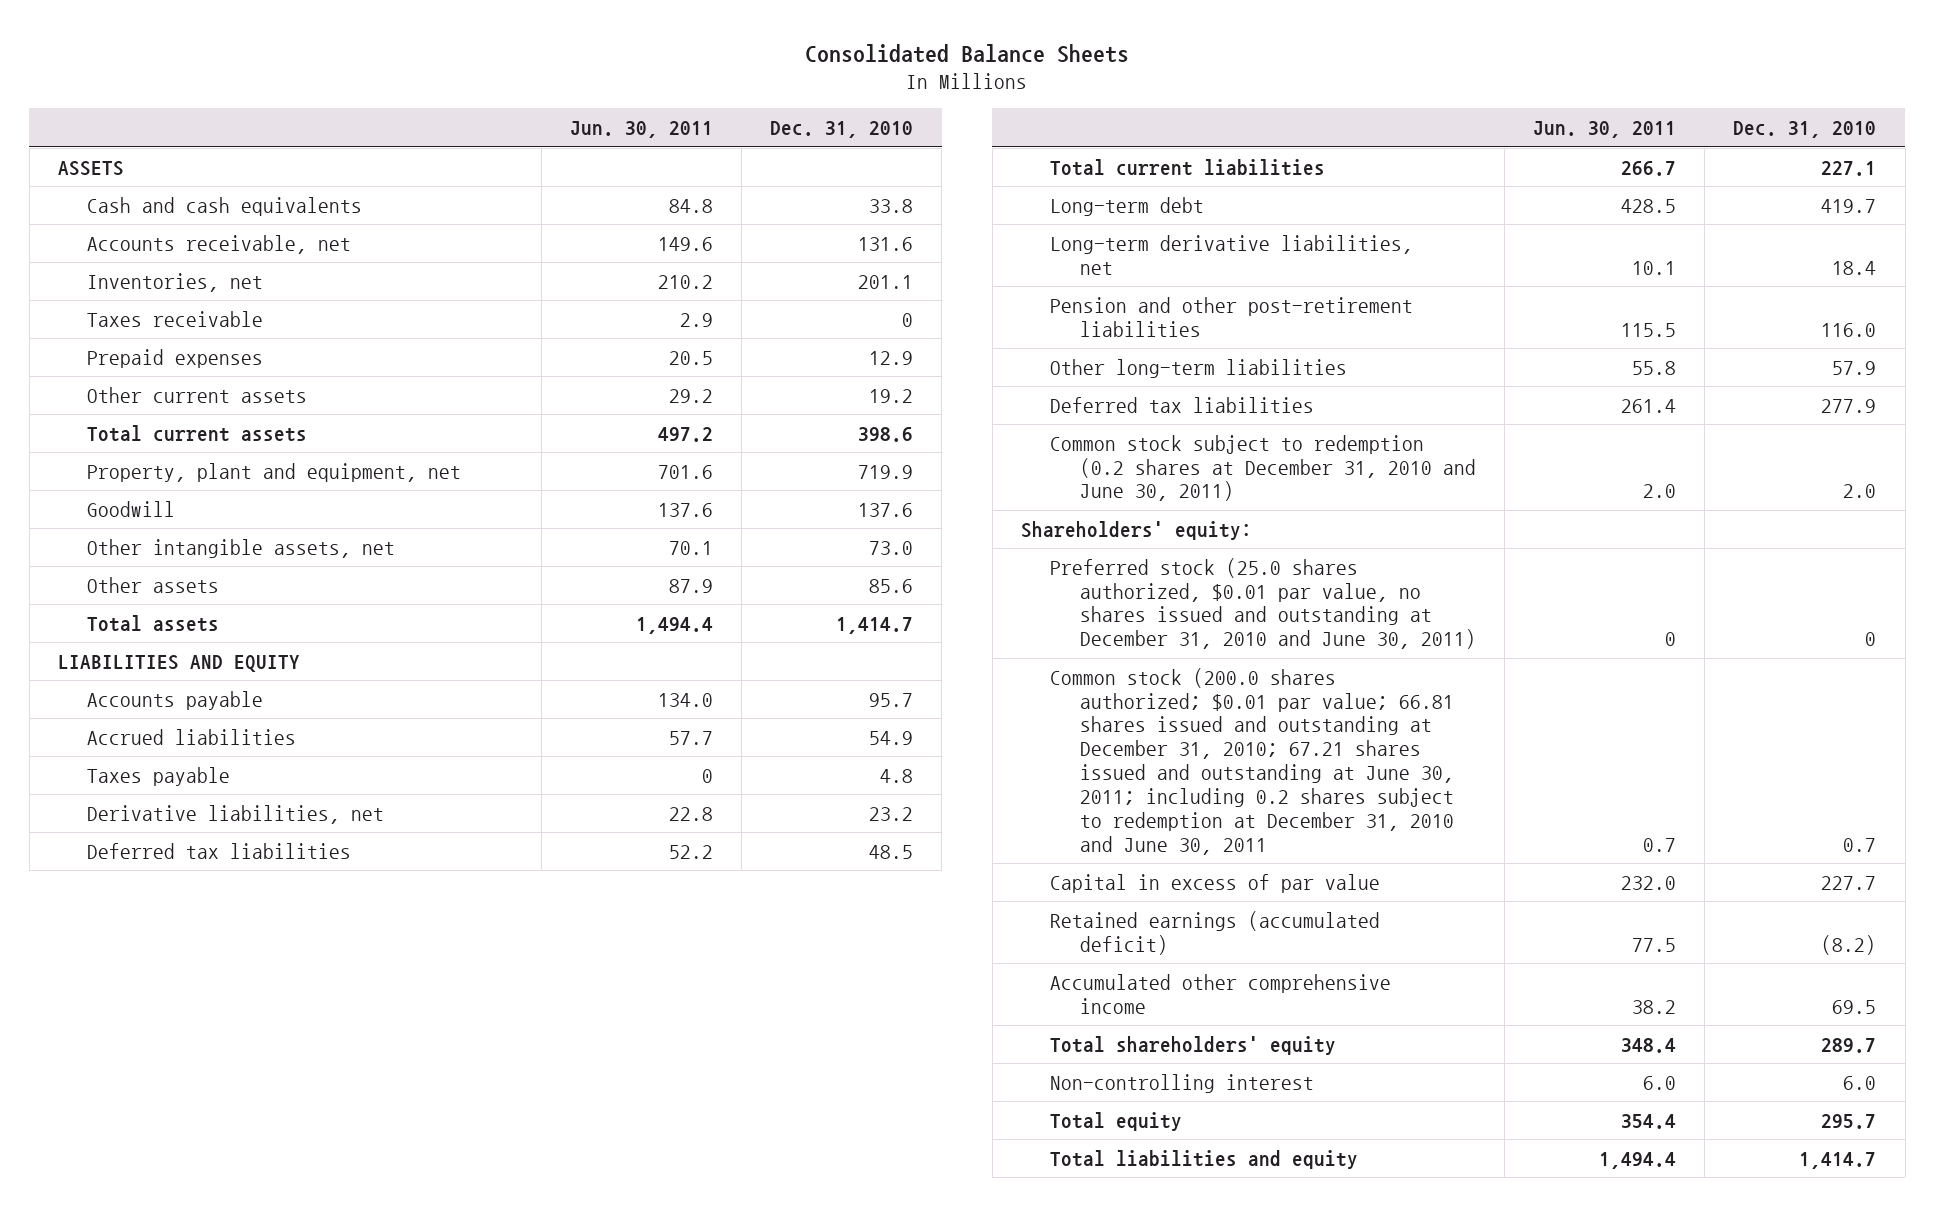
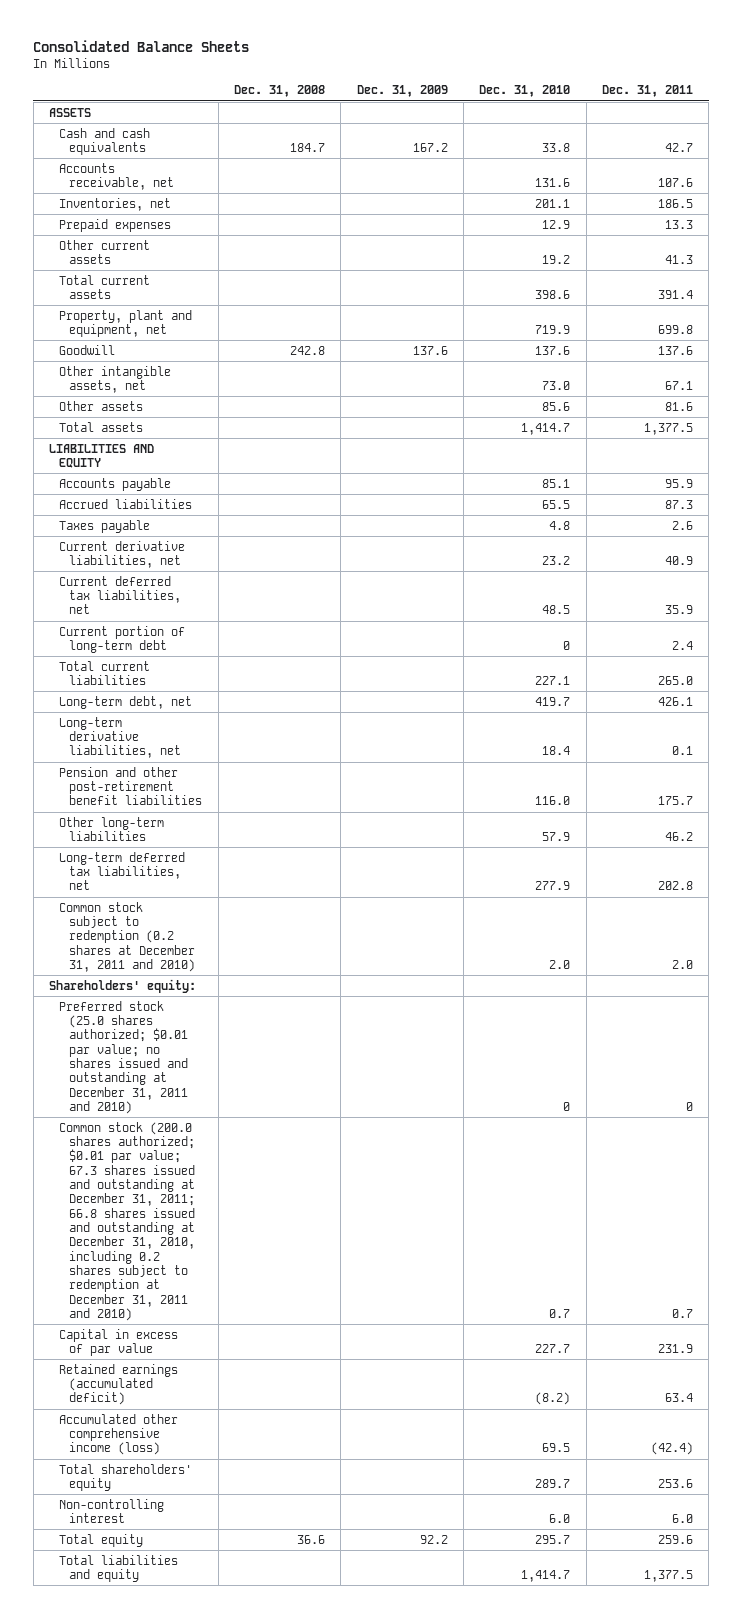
- | Jun. 30, 2011 | Dec. 31, 2010
+ | Dec. 31, 2008 | Dec. 31, 2009 | Dec. 31, 2010 | Dec. 31, 2011
- Taxes receivable | 2.9 | 0
- Accounts payable | 134.0 | 95.7
- Accrued liabilities | 57.7 | 54.9
+ Accounts payable | | | 85.1 | 95.9
+ Accrued liabilities | | | 65.5 | 87.3
- Derivative liabilities, net | 22.8 | 23.2
- Deferred tax liabilities | 52.2 | 48.5
+ Current derivative liabilities, net | | | 23.2 | 40.9
+ Current deferred tax liabilities, net | | | 48.5 | 35.9
+ Current portion of long-term debt | | | 0 | 2.4
- Long-term debt | 428.5 | 419.7
+ Long-term debt, net | | | 419.7 | 426.1
- Pension and other post-retirement liabilities | 115.5 | 116.0
+ Pension and other post-retirement benefit liabilities | | | 116.0 | 175.7
- Deferred tax liabilities | 261.4 | 277.9
- Common stock subject to redemption (0.2 shares at December 31, 2010 and June 30, 2011) | 2.0 | 2.0
+ Long-term deferred tax liabilities, net | | | 277.9 | 202.8
+ Common stock subject to redemption (0.2 shares at December 31, 2011 and 2010) | | | 2.0 | 2.0
- Preferred stock (25.0 shares authorized, $0.01 par value, no shares issued and outstanding at December 31, 2010 and June 30, 2011) | 0 | 0
- Common stock (200.0 shares authorized; $0.01 par value; 66.81 shares issued and outstanding at December 31, 2010; 67.21 shares issued and outstanding at June 30, 2011; including 0.2 shares subject to redemption at December 31, 2010 and June 30, 2011 | 0.7 | 0.7
+ Preferred stock (25.0 shares authorized; $0.01 par value; no shares issued and outstanding at December 31, 2011 and 2010) | | | 0 | 0
+ Common stock (200.0 shares authorized; $0.01 par value; 67.3 shares issued and outstanding at December 31, 2011; 66.8 shares issued and outstanding at December 31, 2010, including 0.2 shares subject to redemption at December 31, 2011 and 2010) | | | 0.7 | 0.7
- Accumulated other comprehensive income | 38.2 | 69.5
+ Accumulated other comprehensive income (loss) | | | 69.5 | (42.4)

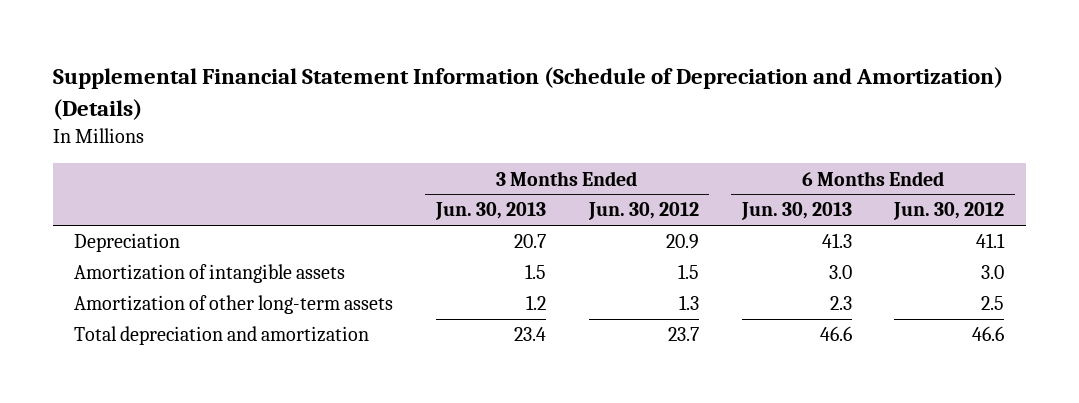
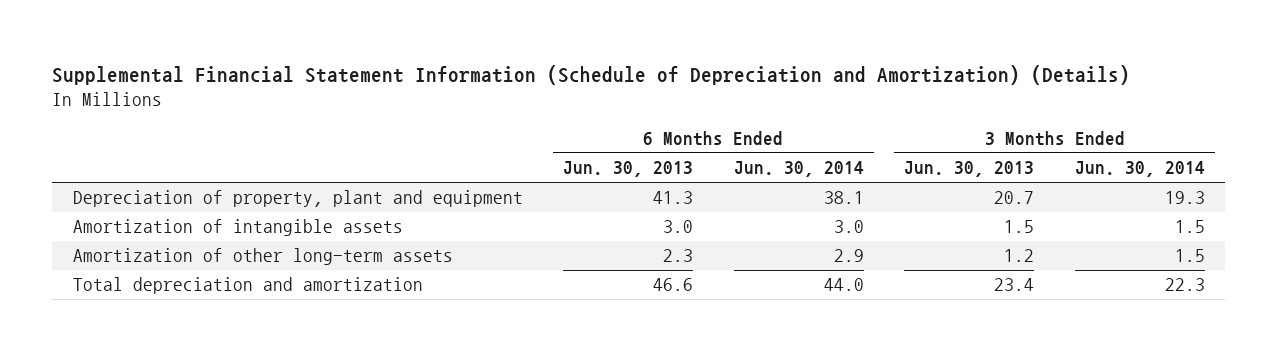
- | 3 Months Ended Jun. 30, 2013 | 3 Months Ended Jun. 30, 2012 | 6 Months Ended Jun. 30, 2013 | 6 Months Ended Jun. 30, 2012
+ | 6 Months Ended Jun. 30, 2013 | 6 Months Ended Jun. 30, 2014 | 3 Months Ended Jun. 30, 2013 | 3 Months Ended Jun. 30, 2014
- Depreciation | 20.7 | 20.9 | 41.3 | 41.1
+ Depreciation of property, plant and equipment | 41.3 | 38.1 | 20.7 | 19.3

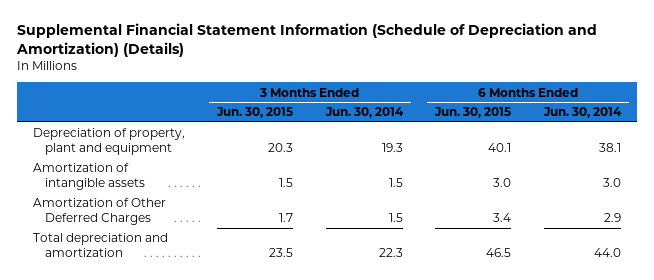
- | 6 Months Ended Jun. 30, 2013 | 6 Months Ended Jun. 30, 2014 | 3 Months Ended Jun. 30, 2013 | 3 Months Ended Jun. 30, 2014
+ | 3 Months Ended Jun. 30, 2015 | 3 Months Ended Jun. 30, 2014 | 6 Months Ended Jun. 30, 2015 | 6 Months Ended Jun. 30, 2014
- Amortization of other long-term assets | 2.3 | 2.9 | 1.2 | 1.5
+ Amortization of Other Deferred Charges | 1.7 | 1.5 | 3.4 | 2.9

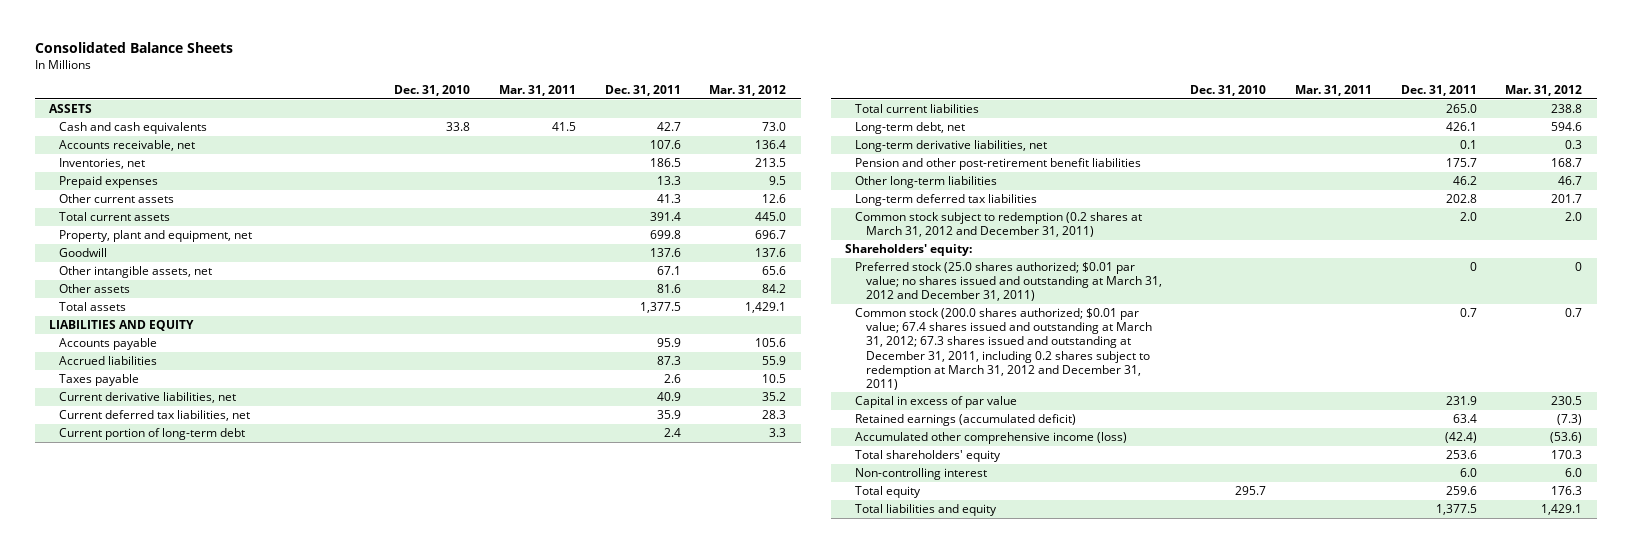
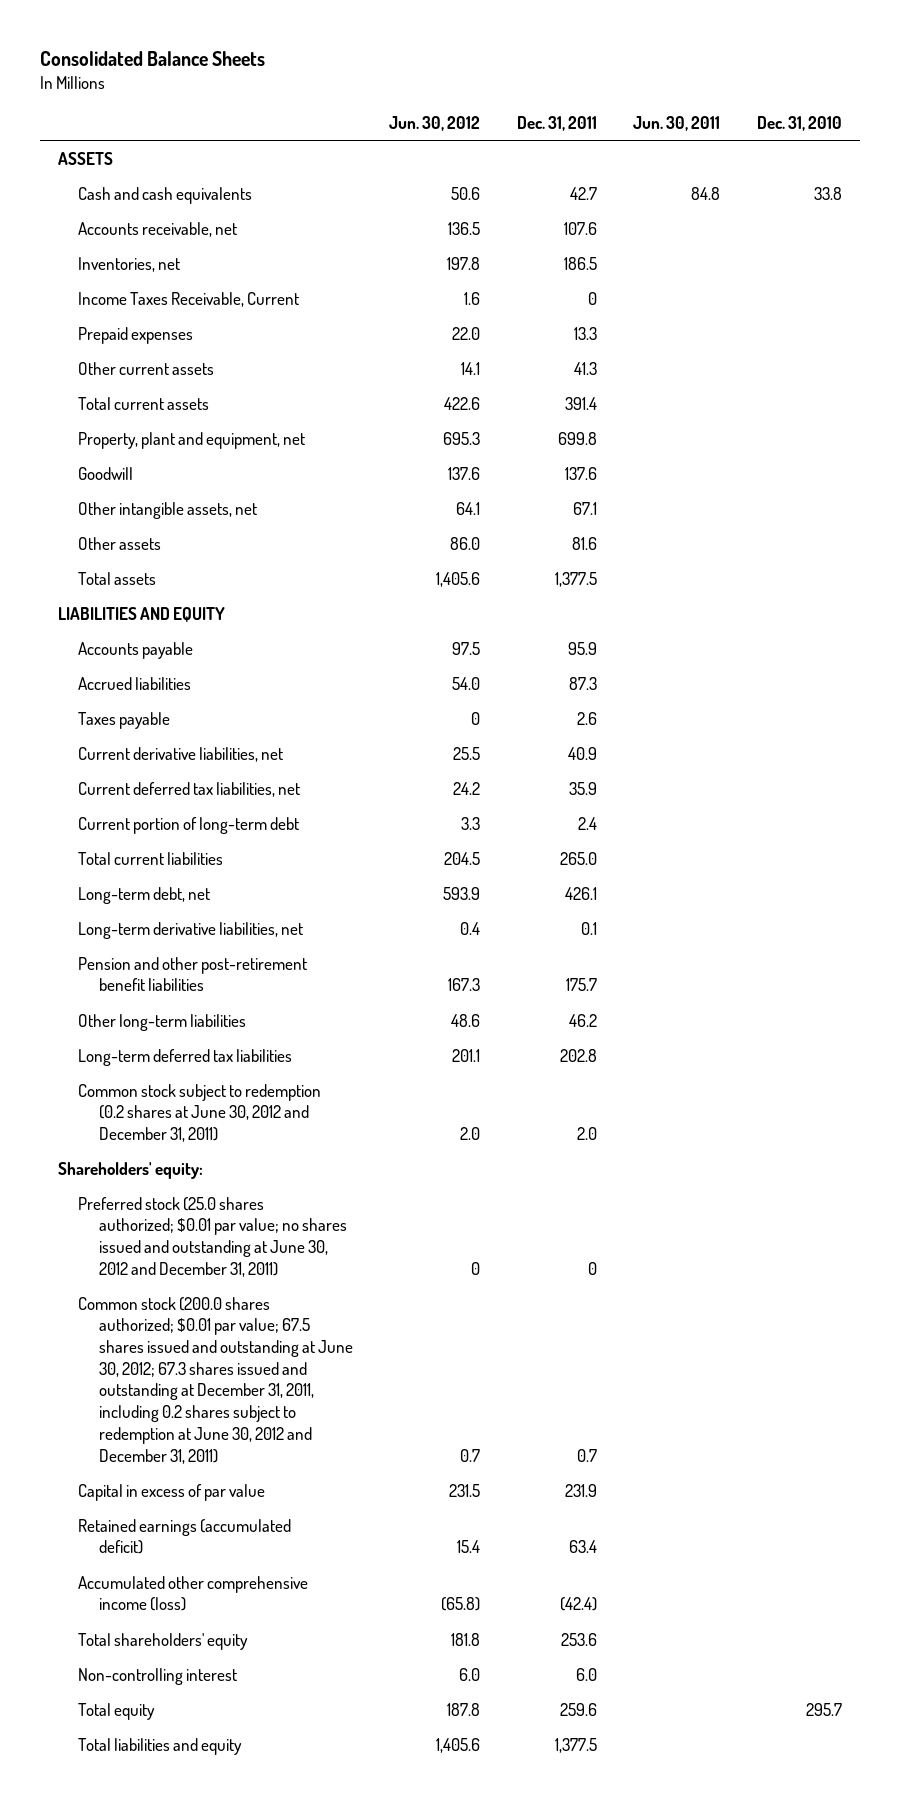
- | Dec. 31, 2010 | Mar. 31, 2011 | Dec. 31, 2011 | Mar. 31, 2012
+ | Jun. 30, 2012 | Dec. 31, 2011 | Jun. 30, 2011 | Dec. 31, 2010
+ Income Taxes Receivable, Current | 1.6 | 0 | |
- Common stock subject to redemption (0.2 shares at March 31, 2012 and December 31, 2011) | | | 2.0 | 2.0
+ Common stock subject to redemption (0.2 shares at June 30, 2012 and December 31, 2011) | 2.0 | 2.0 | |
- Preferred stock (25.0 shares authorized; $0.01 par value; no shares issued and outstanding at March 31, 2012 and December 31, 2011) | | | 0 | 0
- Common stock (200.0 shares authorized; $0.01 par value; 67.4 shares issued and outstanding at March 31, 2012; 67.3 shares issued and outstanding at December 31, 2011, including 0.2 shares subject to redemption at March 31, 2012 and December 31, 2011) | | | 0.7 | 0.7
+ Preferred stock (25.0 shares authorized; $0.01 par value; no shares issued and outstanding at June 30, 2012 and December 31, 2011) | 0 | 0 | |
+ Common stock (200.0 shares authorized; $0.01 par value; 67.5 shares issued and outstanding at June 30, 2012; 67.3 shares issued and outstanding at December 31, 2011, including 0.2 shares subject to redemption at June 30, 2012 and December 31, 2011) | 0.7 | 0.7 | |

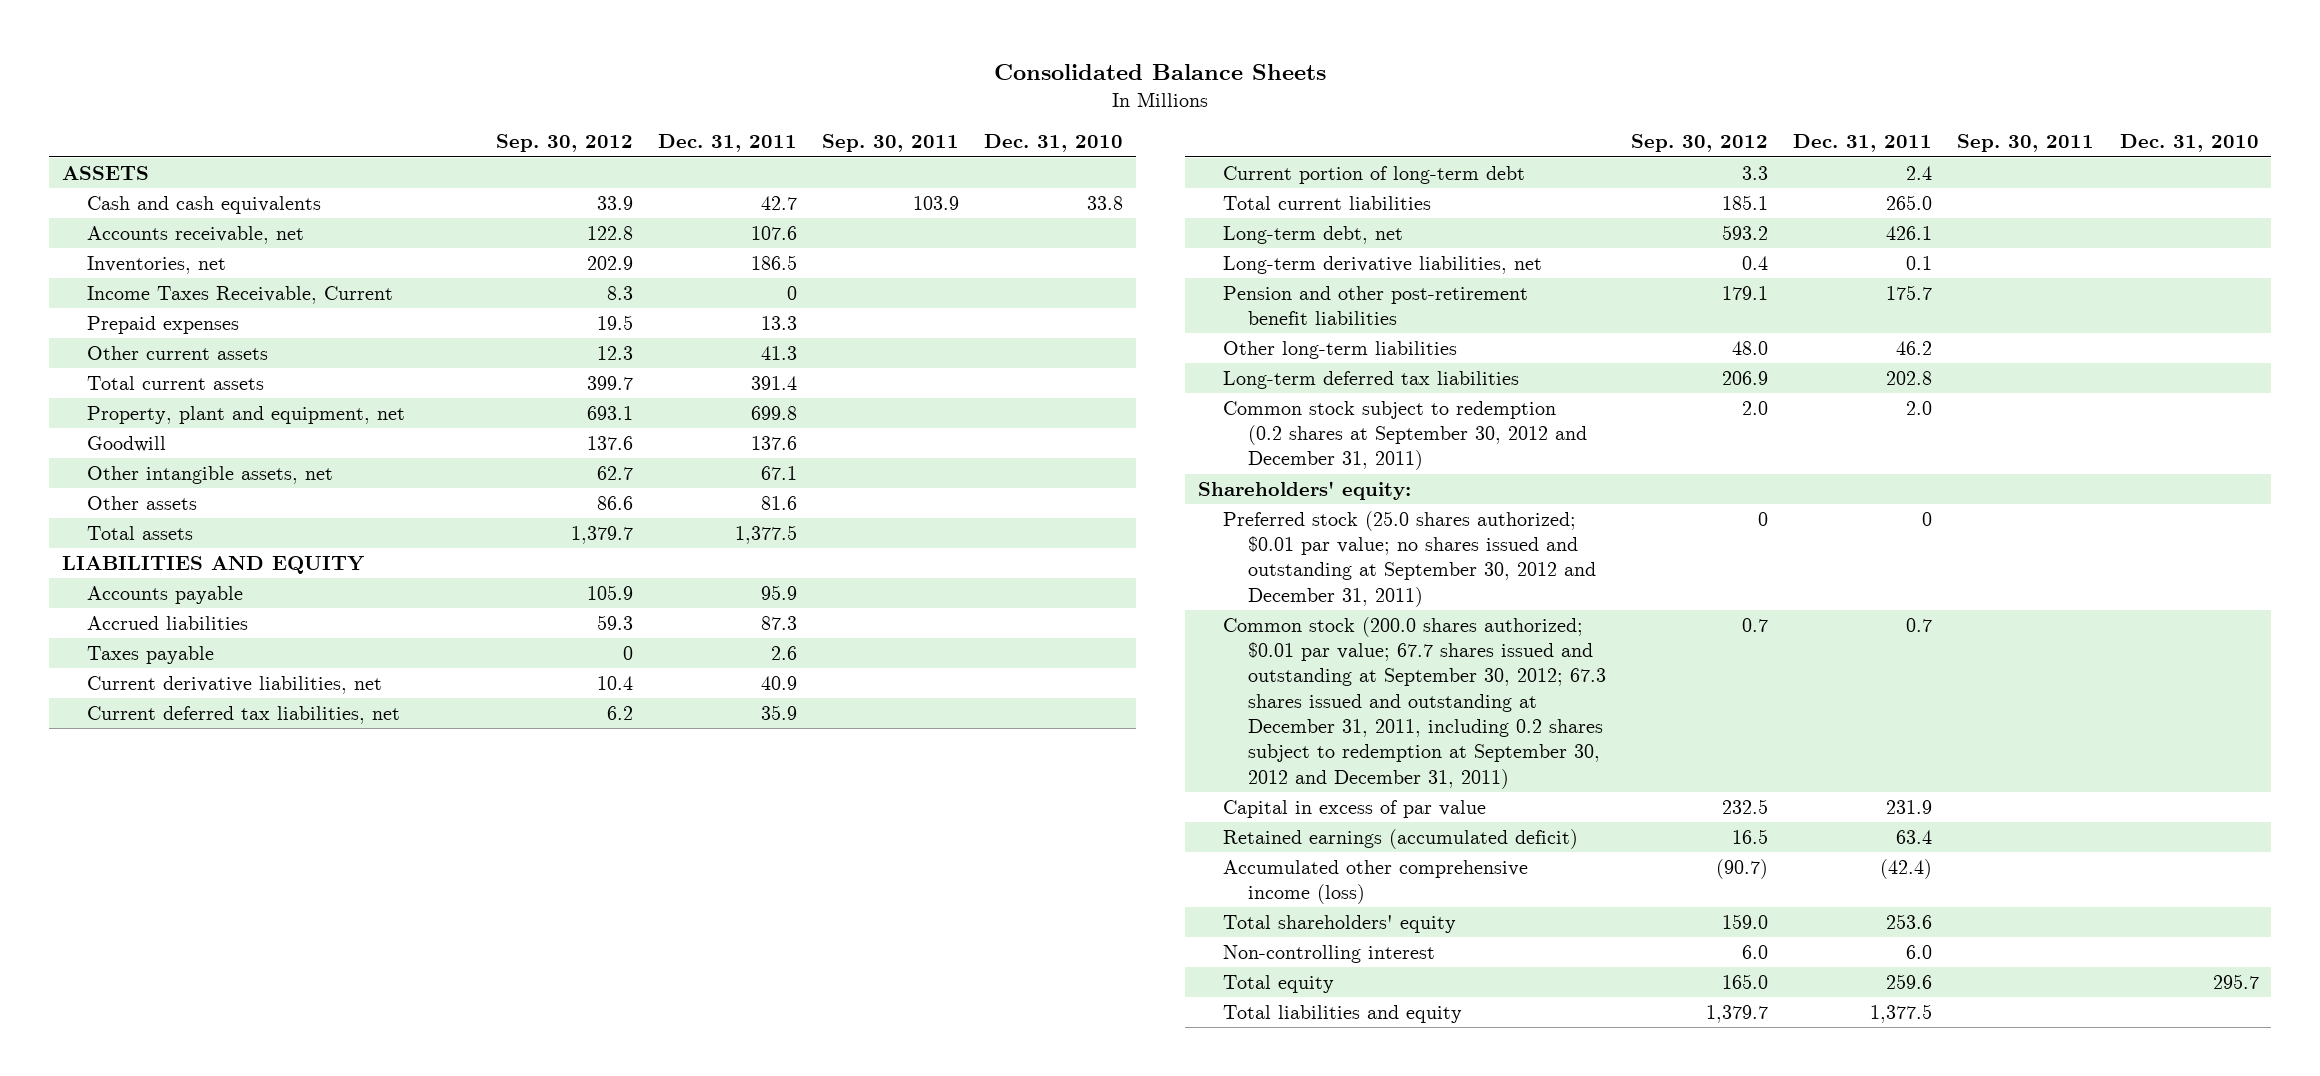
- | Jun. 30, 2012 | Dec. 31, 2011 | Jun. 30, 2011 | Dec. 31, 2010
+ | Sep. 30, 2012 | Dec. 31, 2011 | Sep. 30, 2011 | Dec. 31, 2010
- Common stock subject to redemption (0.2 shares at June 30, 2012 and December 31, 2011) | 2.0 | 2.0 | |
+ Common stock subject to redemption (0.2 shares at September 30, 2012 and December 31, 2011) | 2.0 | 2.0 | |
- Preferred stock (25.0 shares authorized; $0.01 par value; no shares issued and outstanding at June 30, 2012 and December 31, 2011) | 0 | 0 | |
- Common stock (200.0 shares authorized; $0.01 par value; 67.5 shares issued and outstanding at June 30, 2012; 67.3 shares issued and outstanding at December 31, 2011, including 0.2 shares subject to redemption at June 30, 2012 and December 31, 2011) | 0.7 | 0.7 | |
+ Preferred stock (25.0 shares authorized; $0.01 par value; no shares issued and outstanding at September 30, 2012 and December 31, 2011) | 0 | 0 | |
+ Common stock (200.0 shares authorized; $0.01 par value; 67.7 shares issued and outstanding at September 30, 2012; 67.3 shares issued and outstanding at December 31, 2011, including 0.2 shares subject to redemption at September 30, 2012 and December 31, 2011) | 0.7 | 0.7 | |

